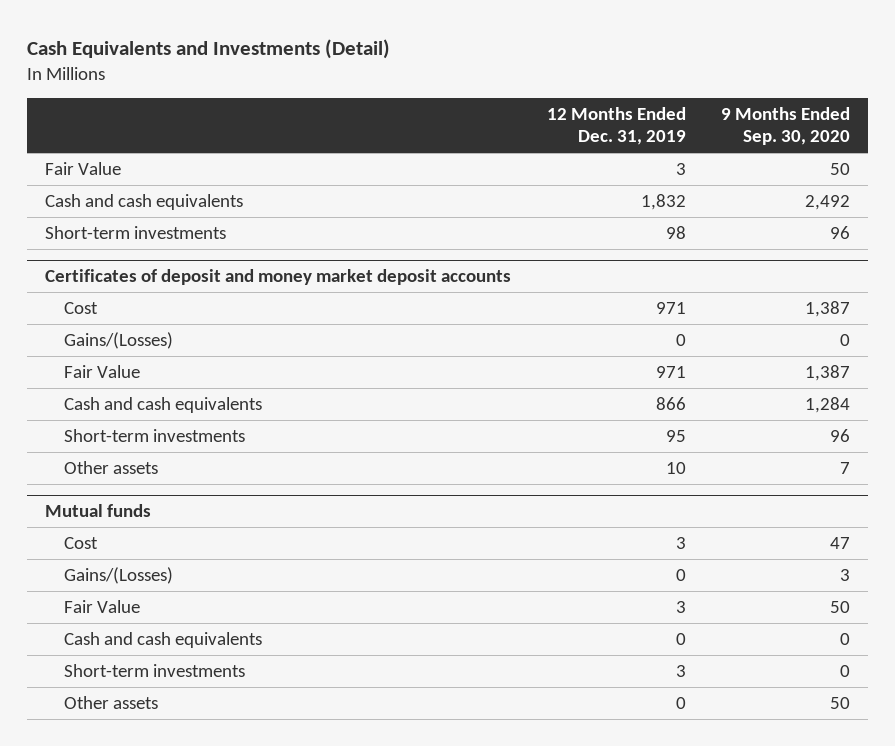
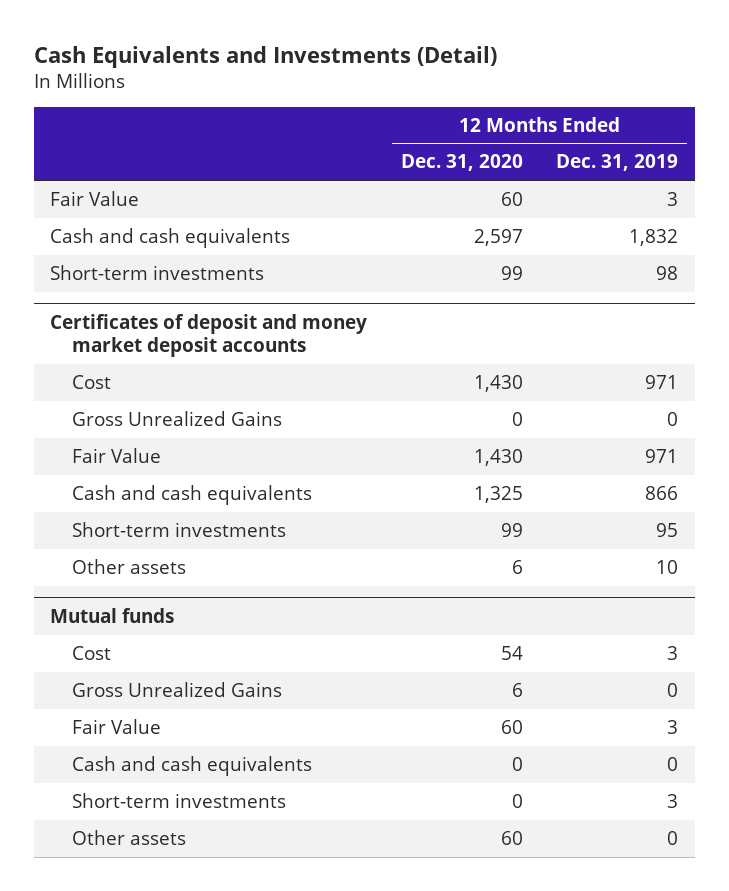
- | 12 Months Ended Dec. 31, 2019 | 9 Months Ended Sep. 30, 2020
+ | 12 Months Ended Dec. 31, 2020 | 12 Months Ended Dec. 31, 2019
@ Certificates of deposit and money market deposit accounts
- Gains/(Losses) | 0 | 0
+ Gross Unrealized Gains | 0 | 0
@ Mutual funds
- Gains/(Losses) | 0 | 3
+ Gross Unrealized Gains | 6 | 0

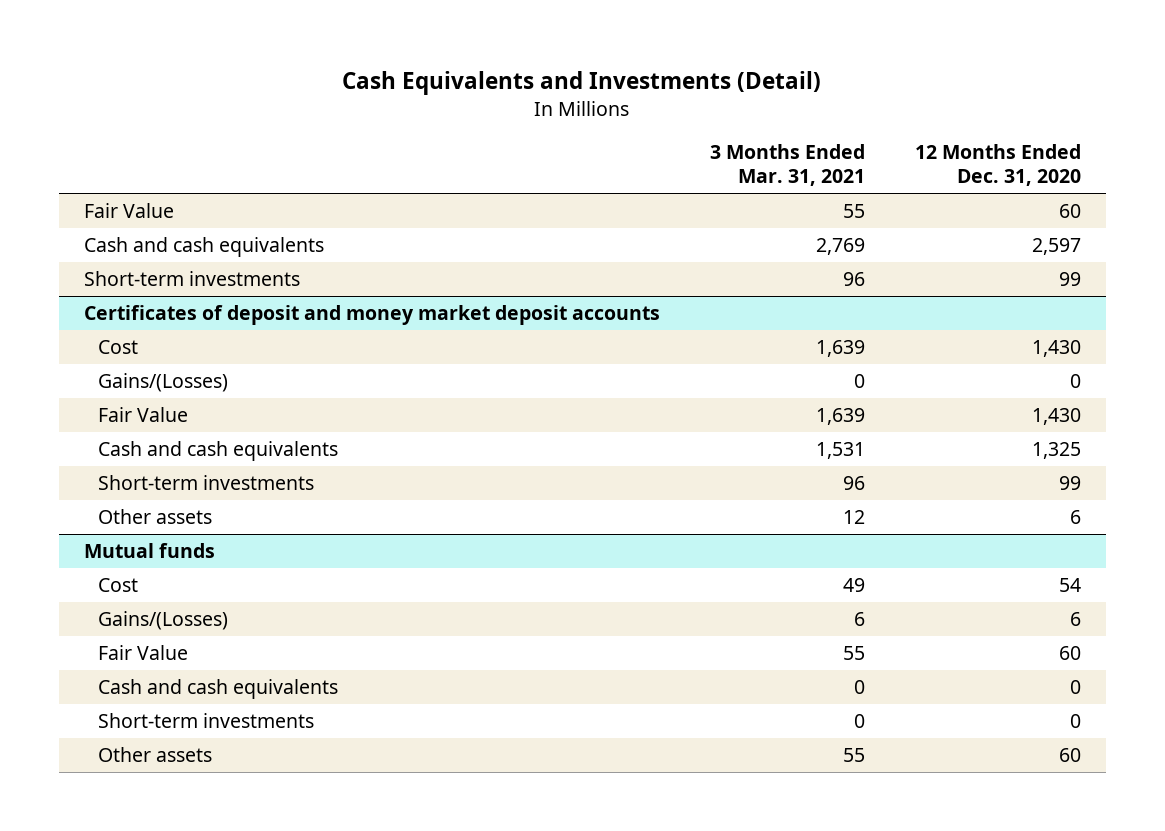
- | 12 Months Ended Dec. 31, 2020 | 12 Months Ended Dec. 31, 2019
+ | 3 Months Ended Mar. 31, 2021 | 12 Months Ended Dec. 31, 2020
@ Certificates of deposit and money market deposit accounts
- Gross Unrealized Gains | 0 | 0
+ Gains/(Losses) | 0 | 0
@ Mutual funds
- Gross Unrealized Gains | 6 | 0
+ Gains/(Losses) | 6 | 6

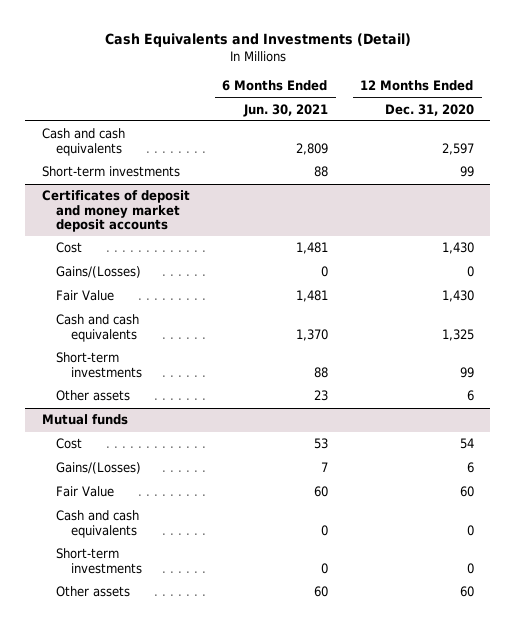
- | 3 Months Ended Mar. 31, 2021 | 12 Months Ended Dec. 31, 2020
+ | 6 Months Ended Jun. 30, 2021 | 12 Months Ended Dec. 31, 2020
- Fair Value | 55 | 60

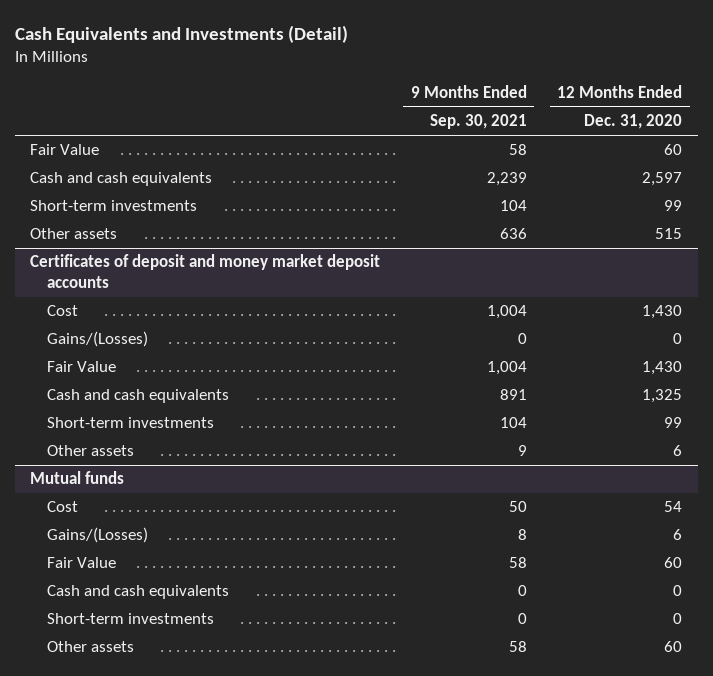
- | 6 Months Ended Jun. 30, 2021 | 12 Months Ended Dec. 31, 2020
+ | 9 Months Ended Sep. 30, 2021 | 12 Months Ended Dec. 31, 2020
+ Fair Value | 58 | 60
+ Other assets | 636 | 515

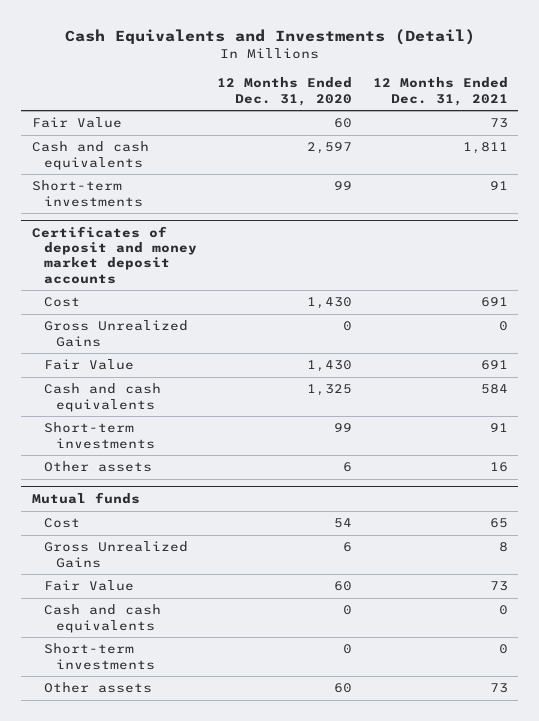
- | 9 Months Ended Sep. 30, 2021 | 12 Months Ended Dec. 31, 2020
+ | 12 Months Ended Dec. 31, 2020 | 12 Months Ended Dec. 31, 2021
- Other assets | 636 | 515
@ Certificates of deposit and money market deposit accounts
- Gains/(Losses) | 0 | 0
+ Gross Unrealized Gains | 0 | 0
@ Mutual funds
- Gains/(Losses) | 8 | 6
+ Gross Unrealized Gains | 6 | 8

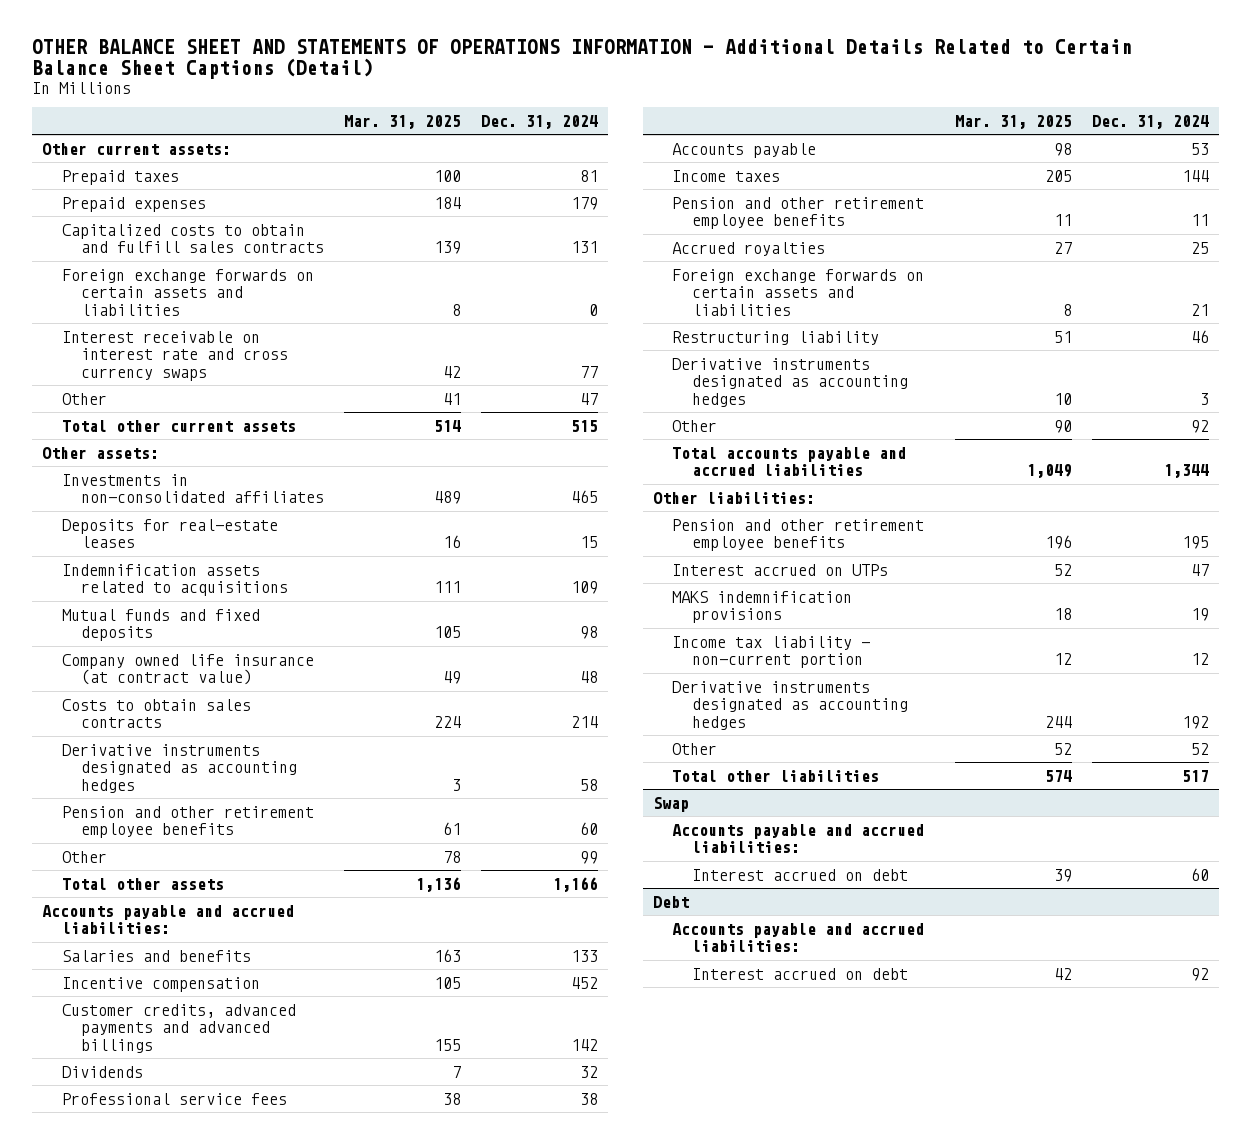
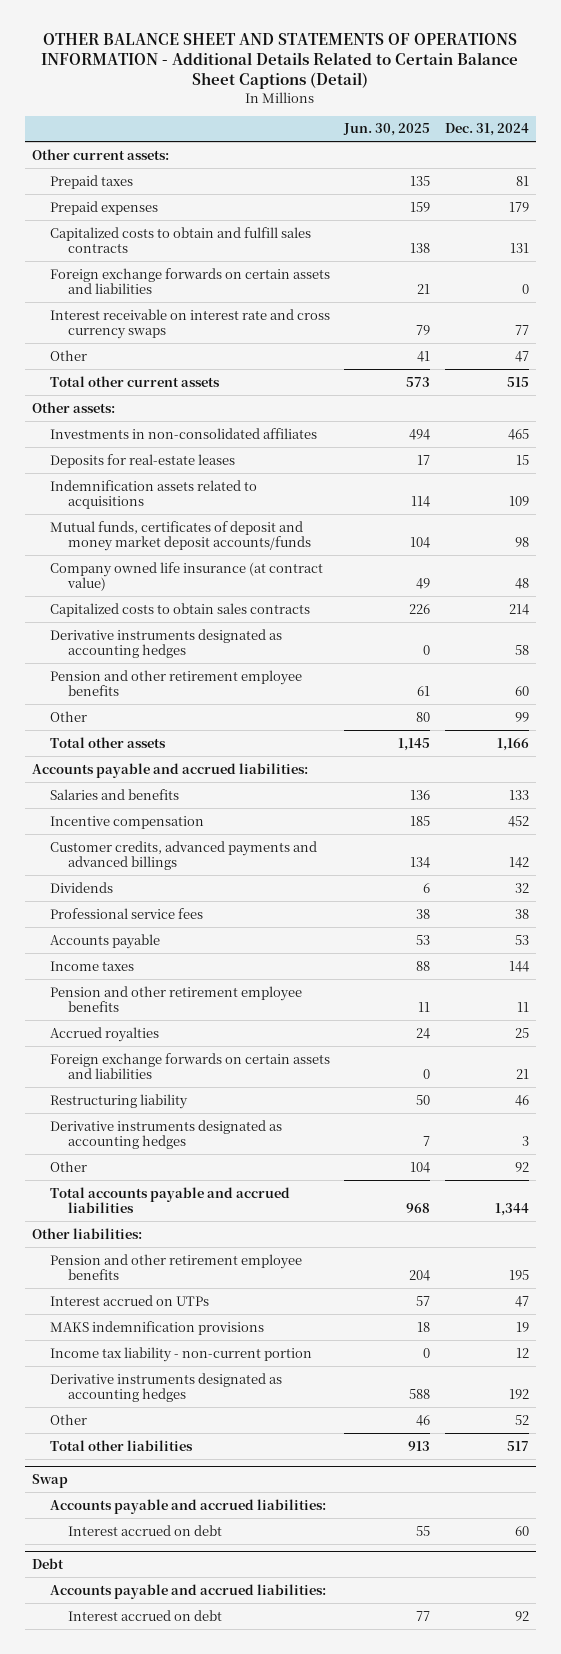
- | Mar. 31, 2025 | Dec. 31, 2024
+ | Jun. 30, 2025 | Dec. 31, 2024
- Mutual funds and fixed deposits | 105 | 98
+ Mutual funds, certificates of deposit and money market deposit accounts/funds | 104 | 98
- Costs to obtain sales contracts | 224 | 214
+ Capitalized costs to obtain sales contracts | 226 | 214

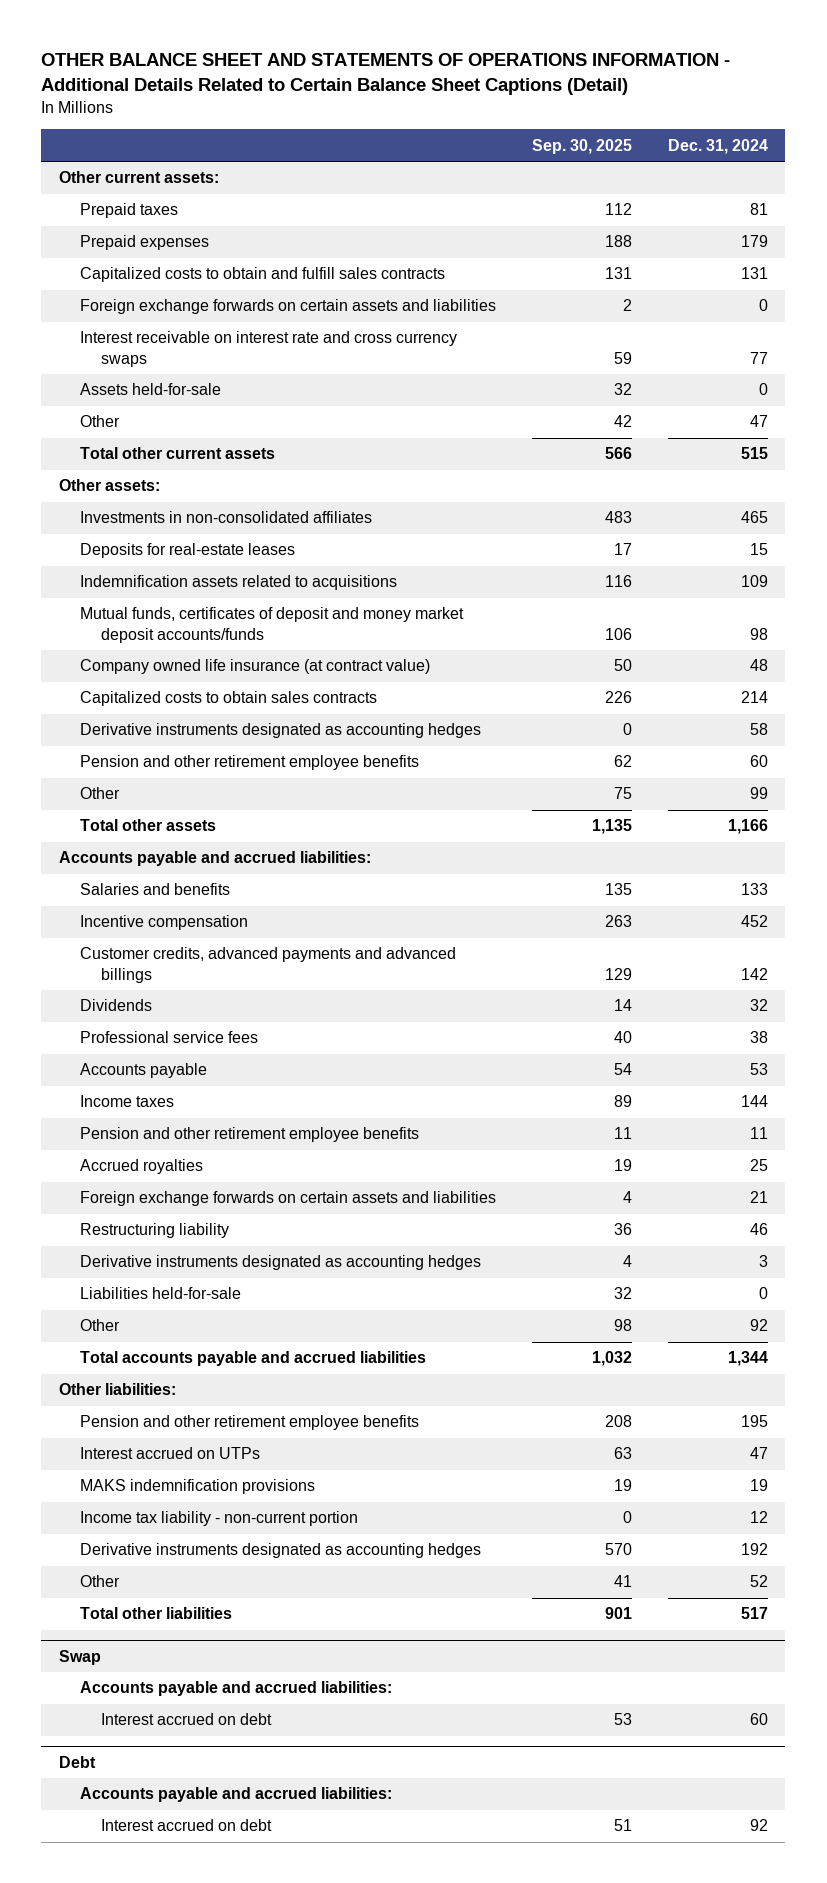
- | Jun. 30, 2025 | Dec. 31, 2024
+ | Sep. 30, 2025 | Dec. 31, 2024
+ Assets held-for-sale | 32 | 0
+ Liabilities held-for-sale | 32 | 0

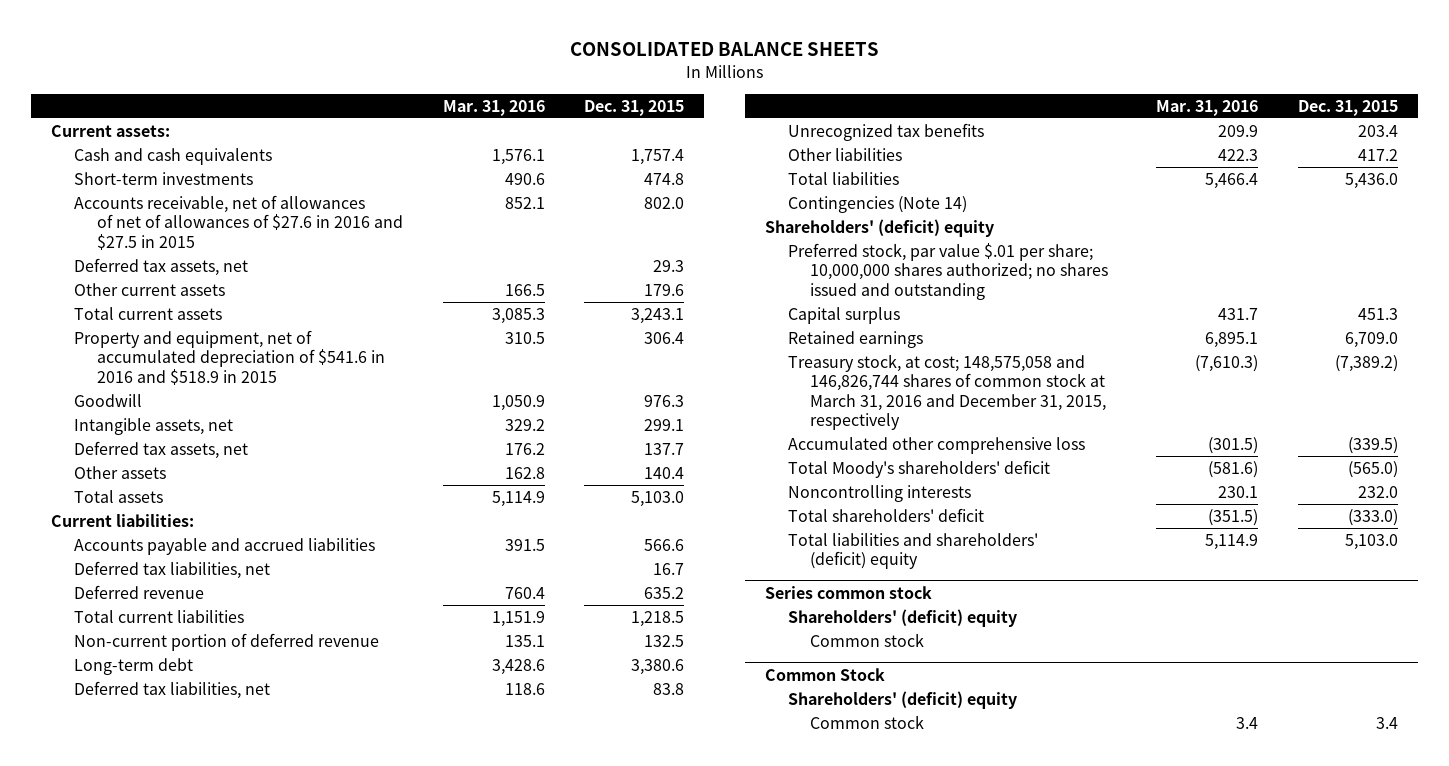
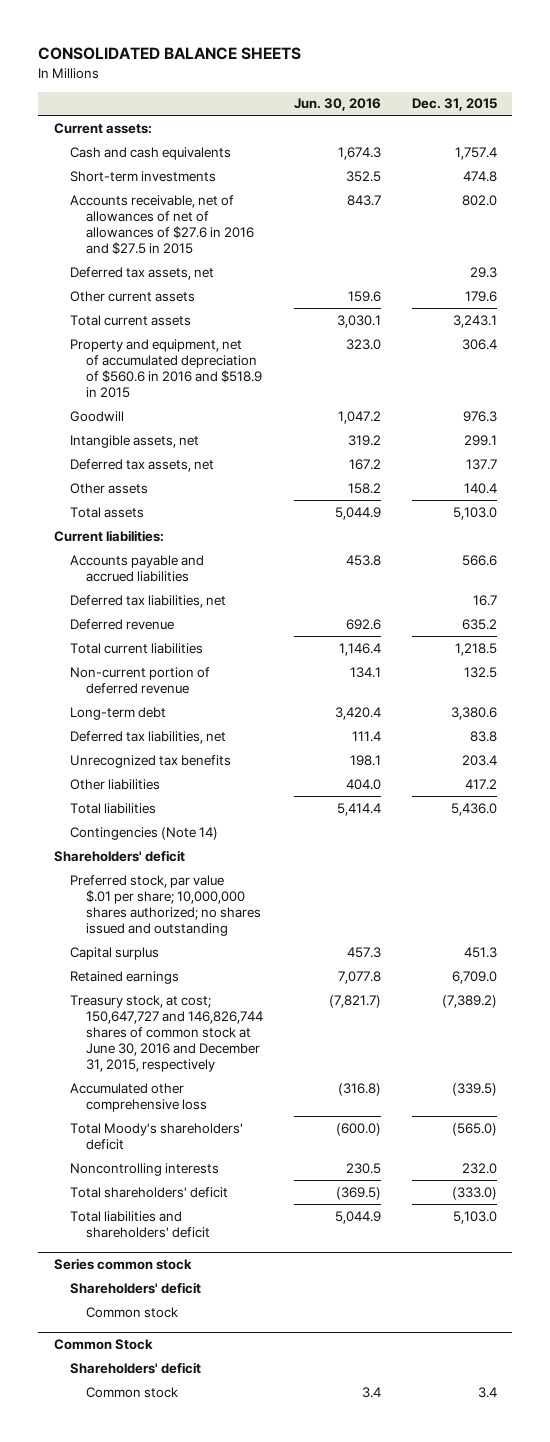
- | Mar. 31, 2016 | Dec. 31, 2015
+ | Jun. 30, 2016 | Dec. 31, 2015
- Property and equipment, net of accumulated depreciation of $541.6 in 2016 and $518.9 in 2015 | 310.5 | 306.4
+ Property and equipment, net of accumulated depreciation of $560.6 in 2016 and $518.9 in 2015 | 323.0 | 306.4
- Shareholders' (deficit) equity
+ Shareholders' deficit
- Treasury stock, at cost; 148,575,058 and 146,826,744 shares of common stock at March 31, 2016 and December 31, 2015, respectively | (7,610.3) | (7,389.2)
+ Treasury stock, at cost; 150,647,727 and 146,826,744 shares of common stock at June 30, 2016 and December 31, 2015, respectively | (7,821.7) | (7,389.2)
- Total liabilities and shareholders' (deficit) equity | 5,114.9 | 5,103.0
+ Total liabilities and shareholders' deficit | 5,044.9 | 5,103.0
@ Series common stock
- Shareholders' (deficit) equity
+ Shareholders' deficit
@ Common Stock
- Shareholders' (deficit) equity
+ Shareholders' deficit

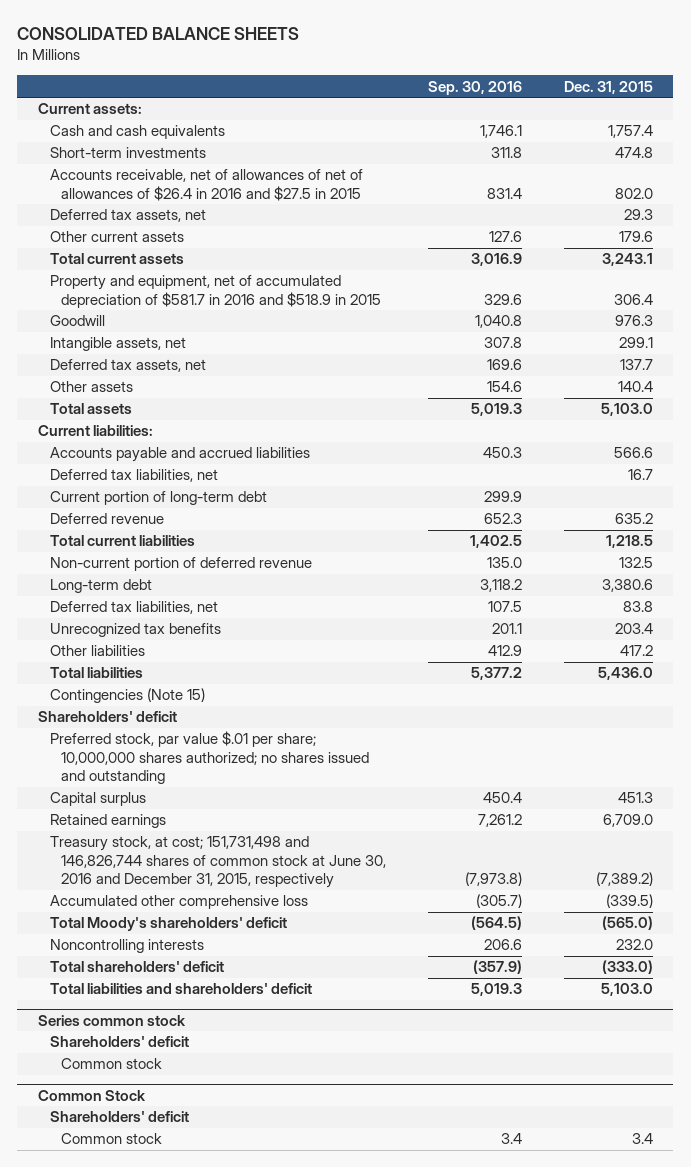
- | Jun. 30, 2016 | Dec. 31, 2015
+ | Sep. 30, 2016 | Dec. 31, 2015
- Accounts receivable, net of allowances of net of allowances of $27.6 in 2016 and $27.5 in 2015 | 843.7 | 802.0
+ Accounts receivable, net of allowances of net of allowances of $26.4 in 2016 and $27.5 in 2015 | 831.4 | 802.0
- Property and equipment, net of accumulated depreciation of $560.6 in 2016 and $518.9 in 2015 | 323.0 | 306.4
+ Property and equipment, net of accumulated depreciation of $581.7 in 2016 and $518.9 in 2015 | 329.6 | 306.4
+ Current portion of long-term debt | 299.9 |
- Contingencies (Note 14)
+ Contingencies (Note 15)
- Treasury stock, at cost; 150,647,727 and 146,826,744 shares of common stock at June 30, 2016 and December 31, 2015, respectively | (7,821.7) | (7,389.2)
+ Treasury stock, at cost; 151,731,498 and 146,826,744 shares of common stock at June 30, 2016 and December 31, 2015, respectively | (7,973.8) | (7,389.2)

